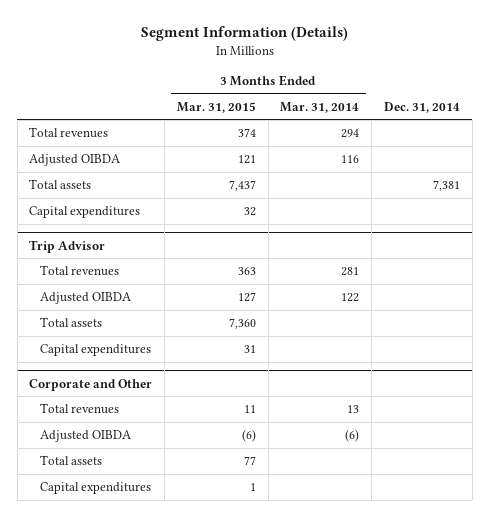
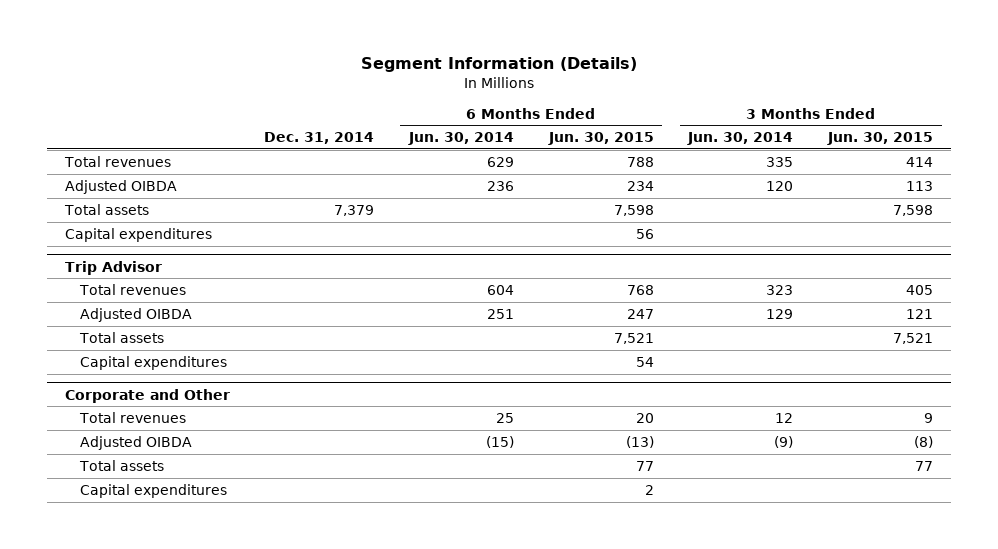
- | 3 Months Ended Mar. 31, 2015 | 3 Months Ended Mar. 31, 2014 | Dec. 31, 2014
+ | Dec. 31, 2014 | 6 Months Ended Jun. 30, 2014 | 6 Months Ended Jun. 30, 2015 | 3 Months Ended Jun. 30, 2014 | 3 Months Ended Jun. 30, 2015
- Total assets | 7,437 | | 7,381
+ Total assets | 7,379 | | 7,598 | | 7,598

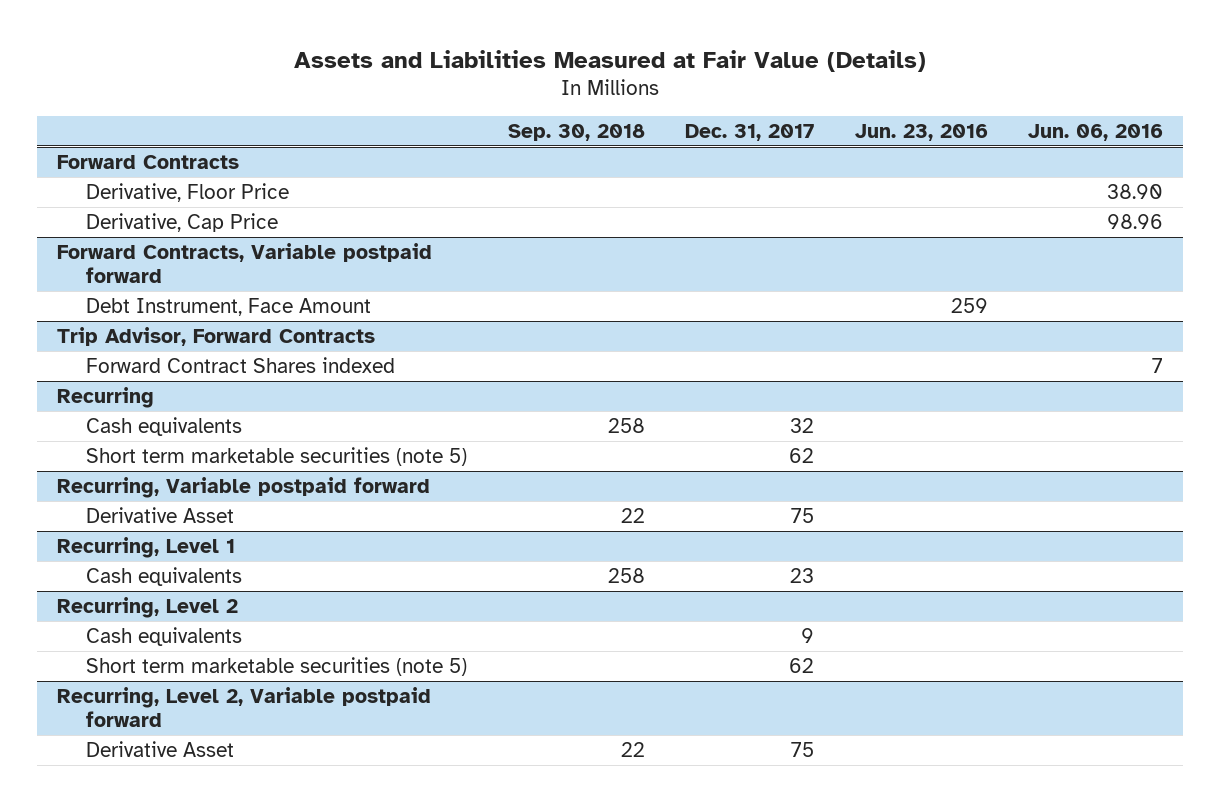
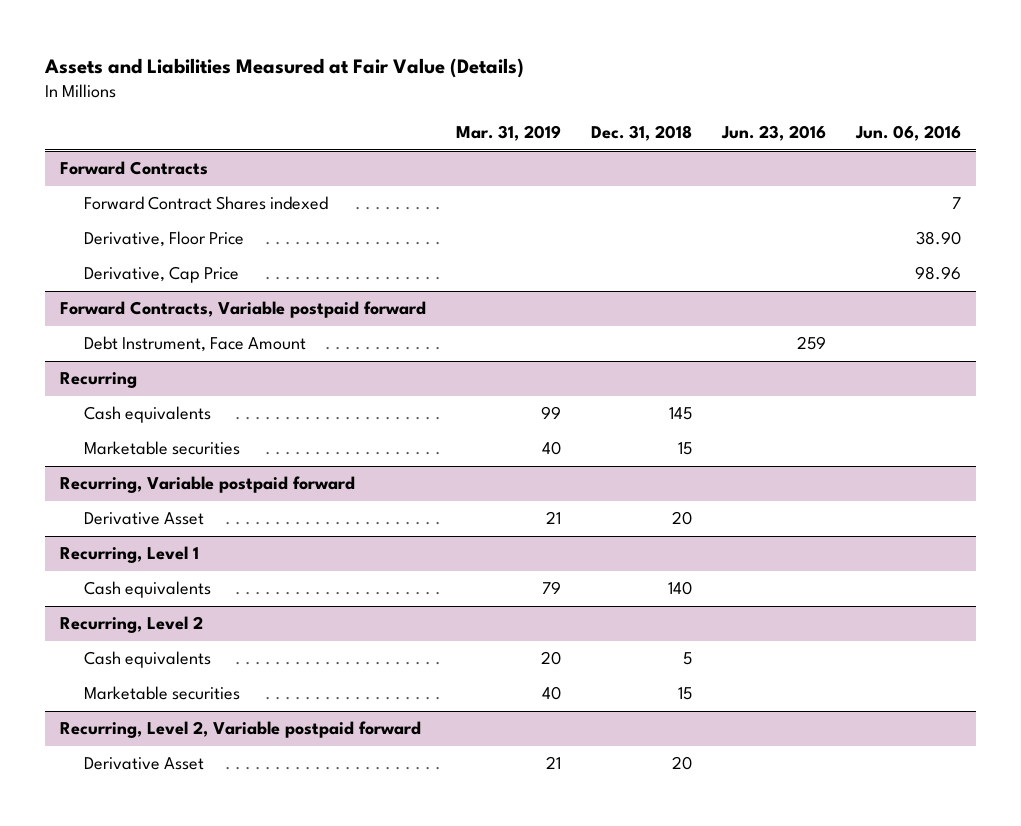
- | Sep. 30, 2018 | Dec. 31, 2017 | Jun. 23, 2016 | Jun. 06, 2016
+ | Mar. 31, 2019 | Dec. 31, 2018 | Jun. 23, 2016 | Jun. 06, 2016
@ Forward Contracts
+ Forward Contract Shares indexed | | | | 7
- Trip Advisor, Forward Contracts
- Forward Contract Shares indexed | | | | 7
@ Recurring
- Short term marketable securities (note 5) | | 62 | |
+ Marketable securities | 40 | 15 | |
@ Recurring, Level 2
- Short term marketable securities (note 5) | | 62 | |
+ Marketable securities | 40 | 15 | |

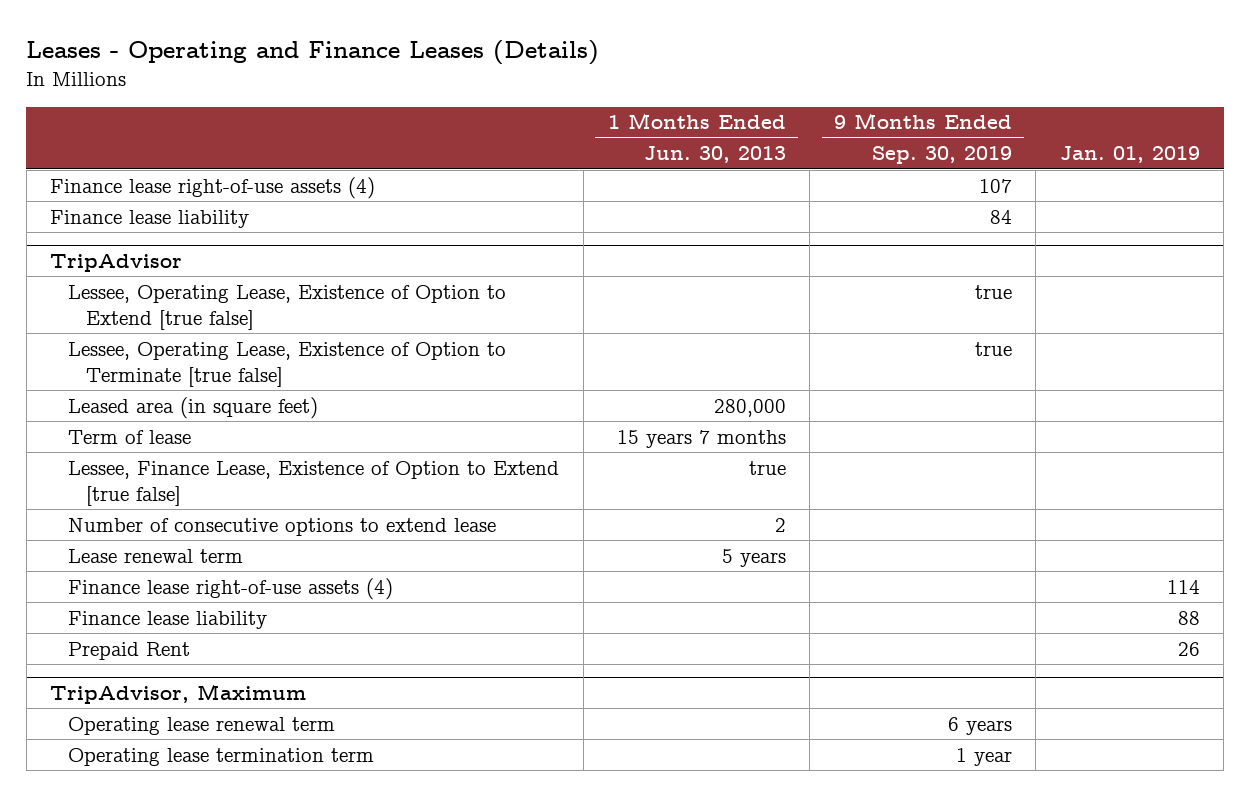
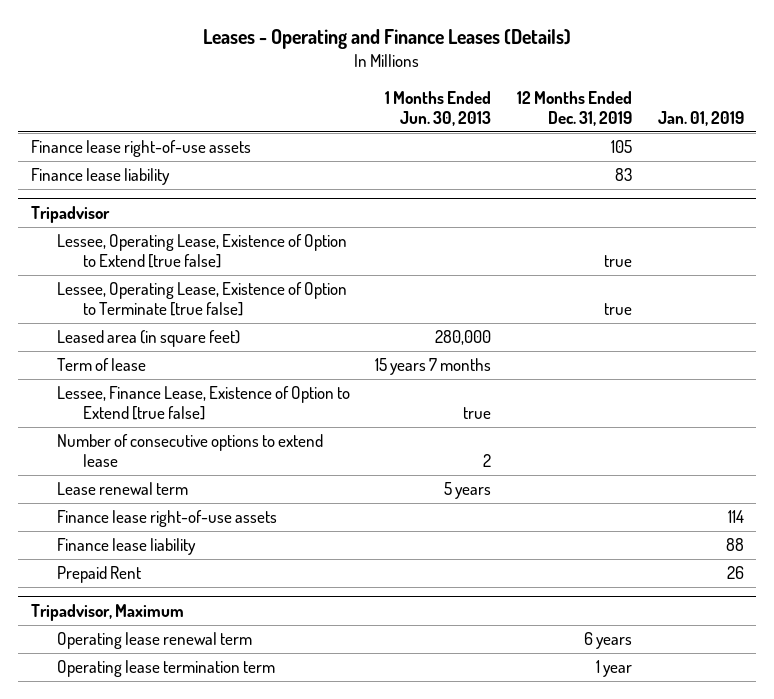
- | 1 Months Ended Jun. 30, 2013 | 9 Months Ended Sep. 30, 2019 | Jan. 01, 2019
+ | 1 Months Ended Jun. 30, 2013 | 12 Months Ended Dec. 31, 2019 | Jan. 01, 2019
- Finance lease right-of-use assets (4) | | 107 |
+ Finance lease right-of-use assets | | 105 |
- TripAdvisor
+ Tripadvisor
- Finance lease right-of-use assets (4) | | | 114
+ Finance lease right-of-use assets | | | 114
- TripAdvisor, Maximum
+ Tripadvisor, Maximum

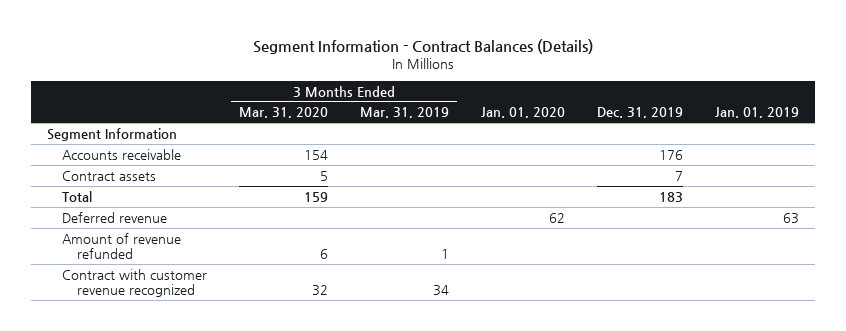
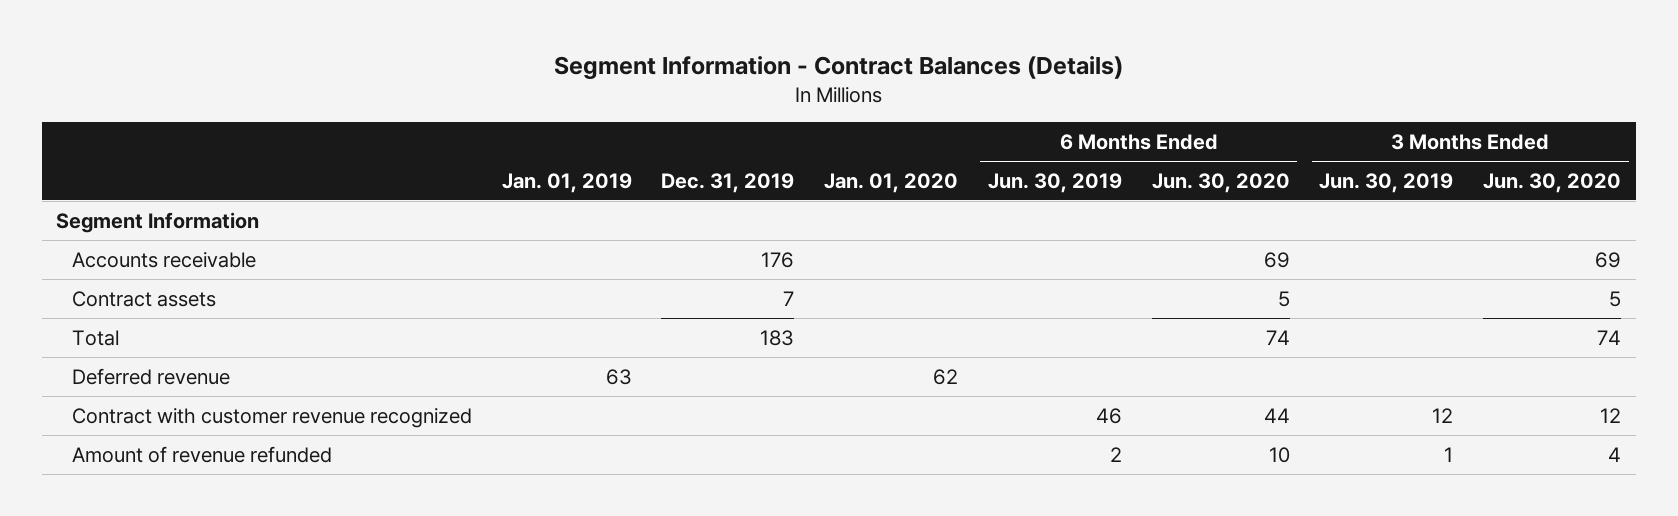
- | 3 Months Ended Mar. 31, 2020 | 3 Months Ended Mar. 31, 2019 | Jan. 01, 2020 | Dec. 31, 2019 | Jan. 01, 2019
+ | Jan. 01, 2019 | Dec. 31, 2019 | Jan. 01, 2020 | 6 Months Ended Jun. 30, 2019 | 6 Months Ended Jun. 30, 2020 | 3 Months Ended Jun. 30, 2019 | 3 Months Ended Jun. 30, 2020
moved down: Amount of revenue refunded | | | | 2 | 10 | 1 | 4

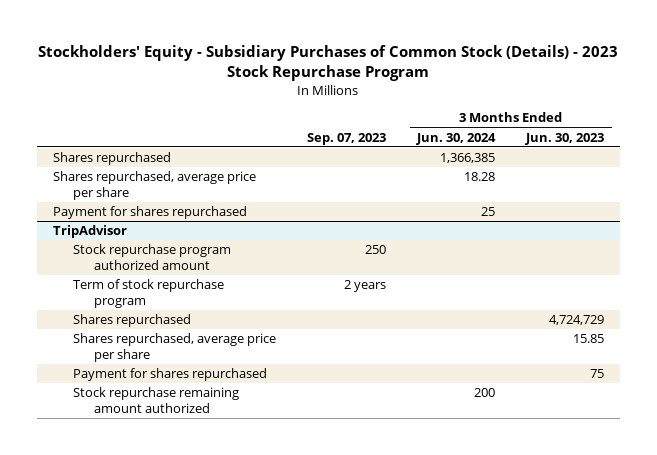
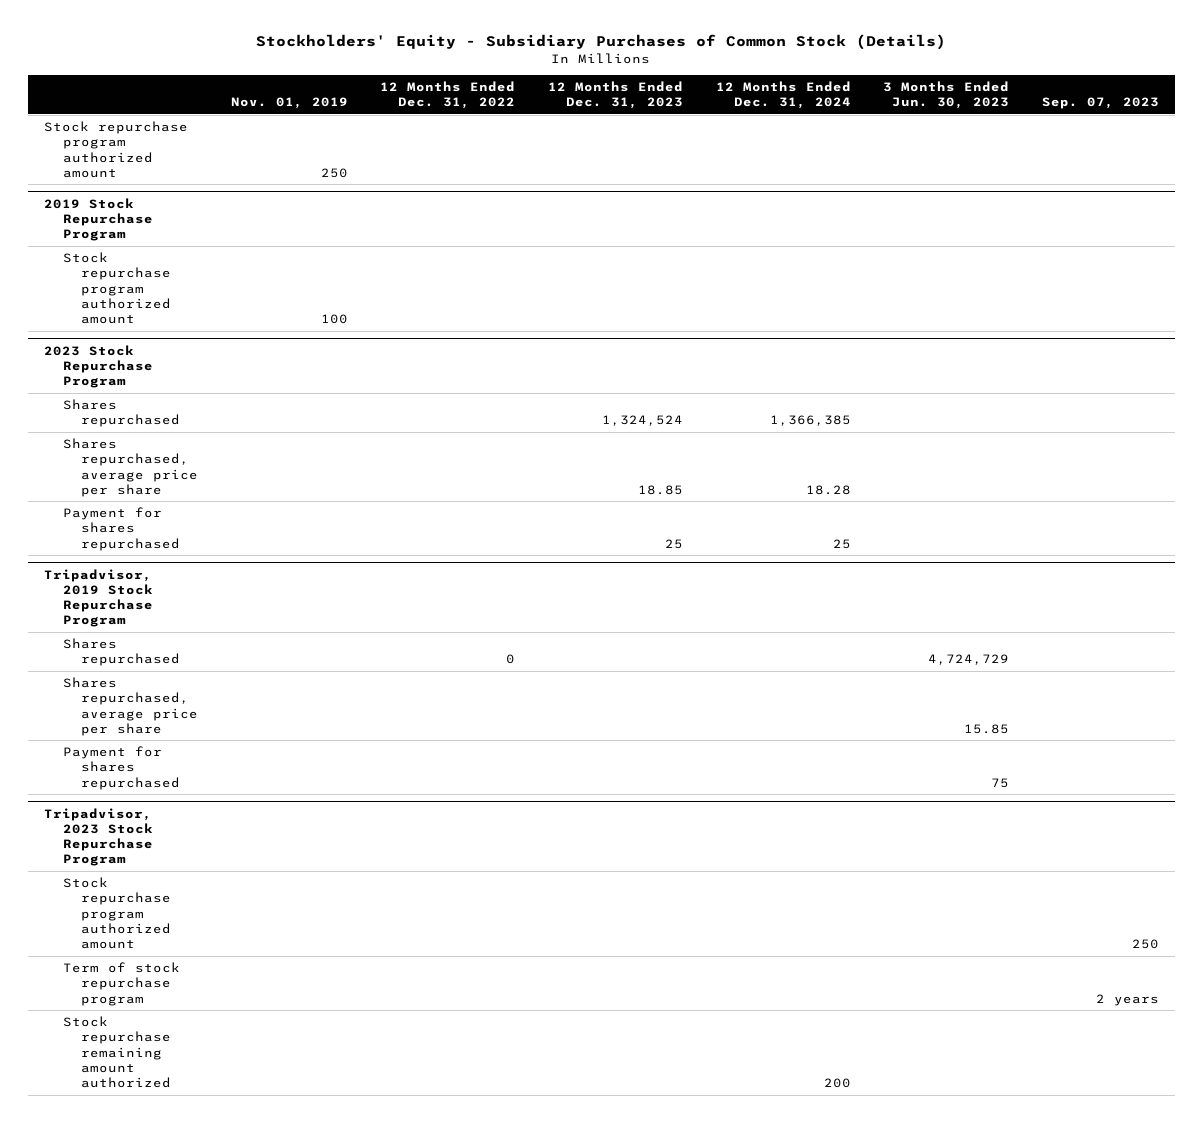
- Stockholders' Equity - Subsidiary Purchases of Common Stock (Details) - 2023 Stock Repurchase Program
+ Stockholders' Equity - Subsidiary Purchases of Common Stock (Details)
- | Sep. 07, 2023 | 3 Months Ended Jun. 30, 2024 | 3 Months Ended Jun. 30, 2023
+ | Nov. 01, 2019 | 12 Months Ended Dec. 31, 2022 | 12 Months Ended Dec. 31, 2023 | 12 Months Ended Dec. 31, 2024 | 3 Months Ended Jun. 30, 2023 | Sep. 07, 2023
- Shares repurchased | | 1,366,385 |
- Shares repurchased, average price per share | | 18.28 |
- Payment for shares repurchased | | 25 |
- TripAdvisor
- Stock repurchase program authorized amount | 250 | |
- Term of stock repurchase program | 2 years | |
+ Stock repurchase program authorized amount | 250 | | | | |
+ 2019 Stock Repurchase Program
+ Stock repurchase program authorized amount | 100 | | | | |
+ 2023 Stock Repurchase Program
+ Shares repurchased | | | 1,324,524 | 1,366,385 | |
+ Shares repurchased, average price per share | | | 18.85 | 18.28 | |
+ Payment for shares repurchased | | | 25 | 25 | |
+ Tripadvisor, 2019 Stock Repurchase Program
- Stock repurchase remaining amount authorized | | 200 |
+ Tripadvisor, 2023 Stock Repurchase Program
+ Stock repurchase program authorized amount | | | | | | 250
+ Term of stock repurchase program | | | | | | 2 years
+ Stock repurchase remaining amount authorized | | | | 200 | |

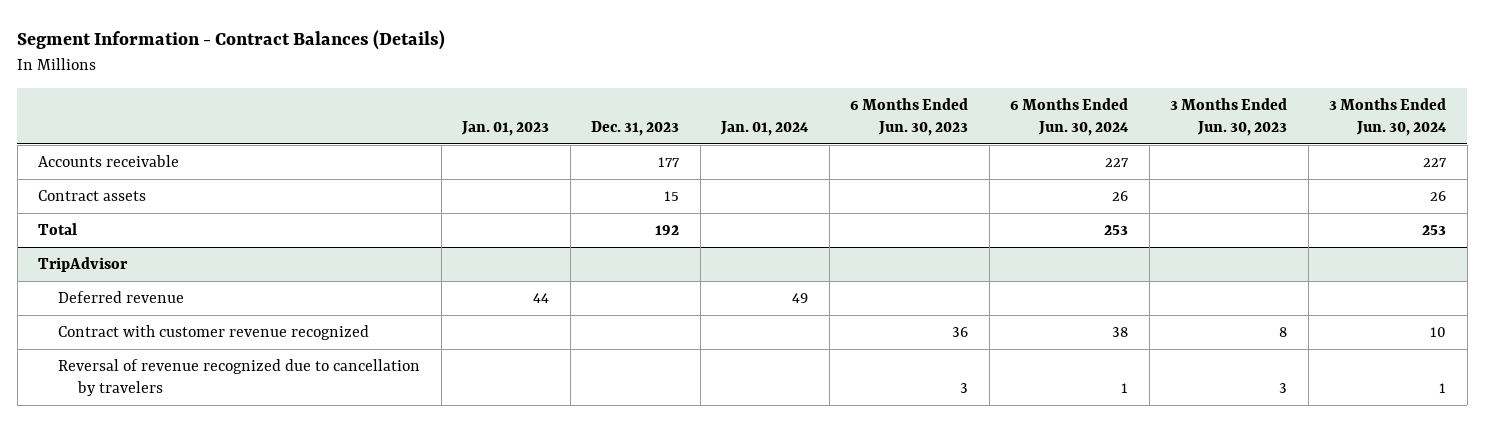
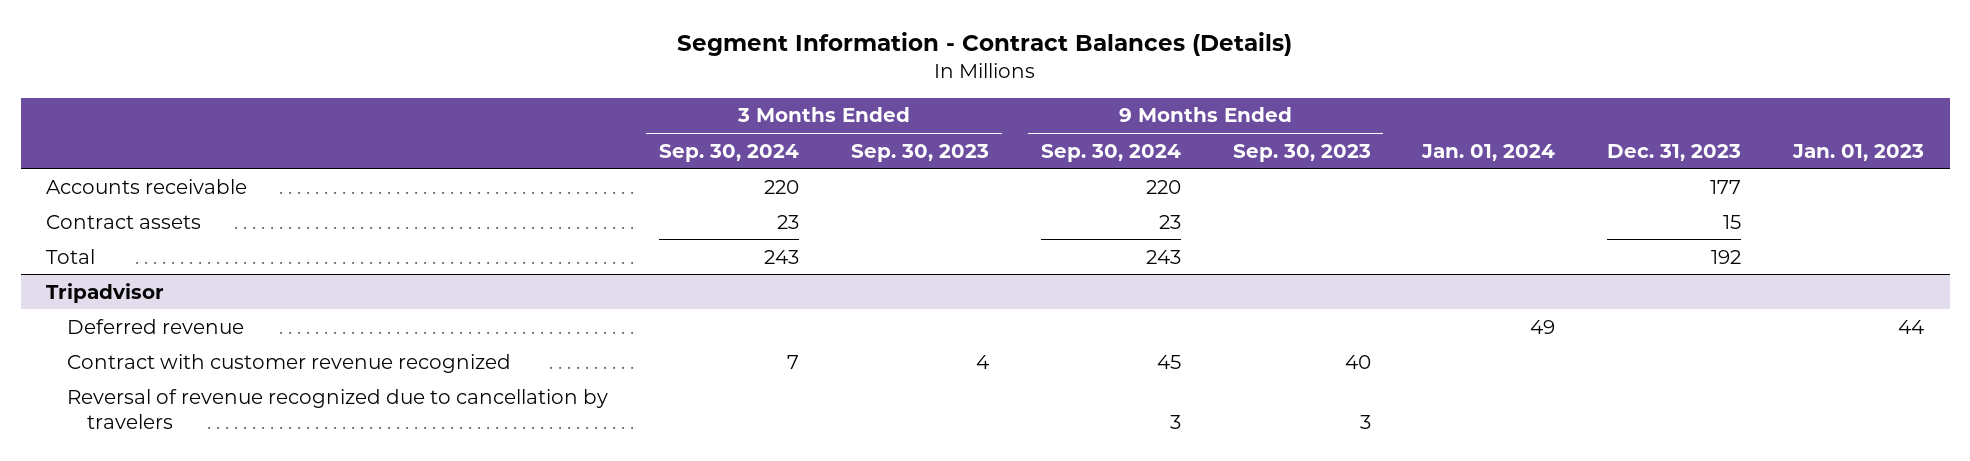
- | Jan. 01, 2023 | Dec. 31, 2023 | Jan. 01, 2024 | 6 Months Ended Jun. 30, 2023 | 6 Months Ended Jun. 30, 2024 | 3 Months Ended Jun. 30, 2023 | 3 Months Ended Jun. 30, 2024
+ | 3 Months Ended Sep. 30, 2024 | 3 Months Ended Sep. 30, 2023 | 9 Months Ended Sep. 30, 2024 | 9 Months Ended Sep. 30, 2023 | Jan. 01, 2024 | Dec. 31, 2023 | Jan. 01, 2023
- TripAdvisor
+ Tripadvisor

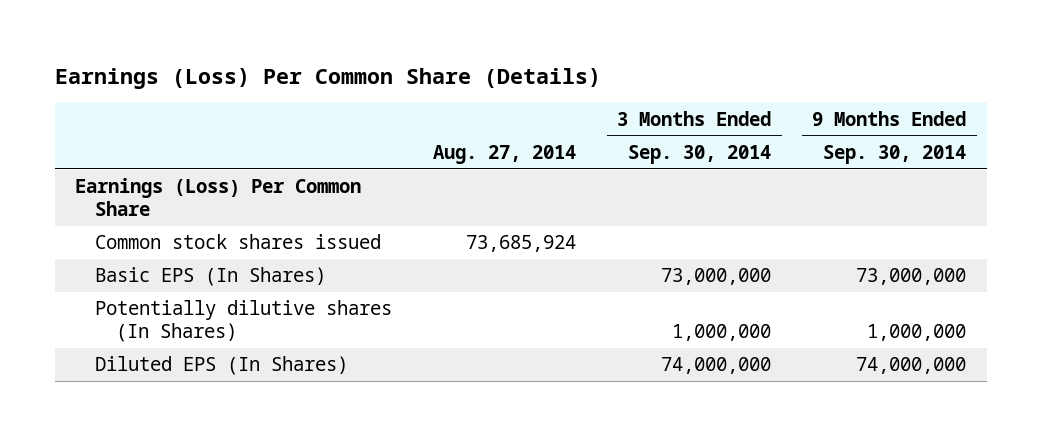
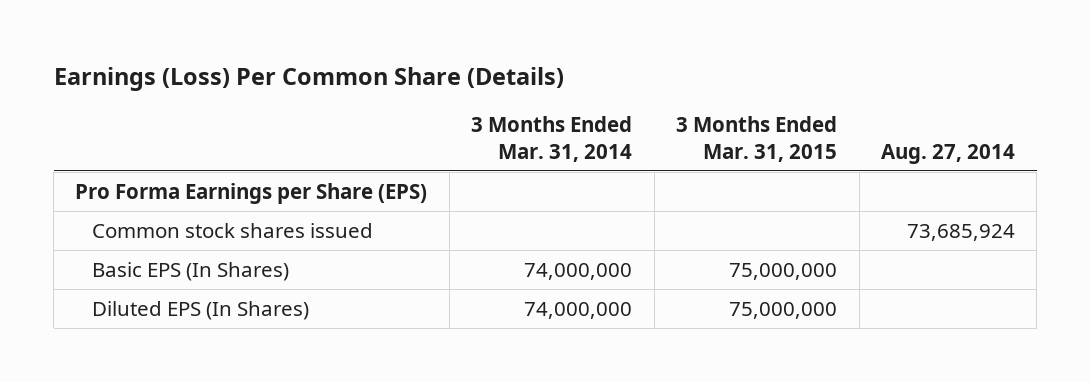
- | Aug. 27, 2014 | 3 Months Ended Sep. 30, 2014 | 9 Months Ended Sep. 30, 2014
+ | 3 Months Ended Mar. 31, 2014 | 3 Months Ended Mar. 31, 2015 | Aug. 27, 2014
- Earnings (Loss) Per Common Share
+ Pro Forma Earnings per Share (EPS)
- Potentially dilutive shares (In Shares) | | 1,000,000 | 1,000,000

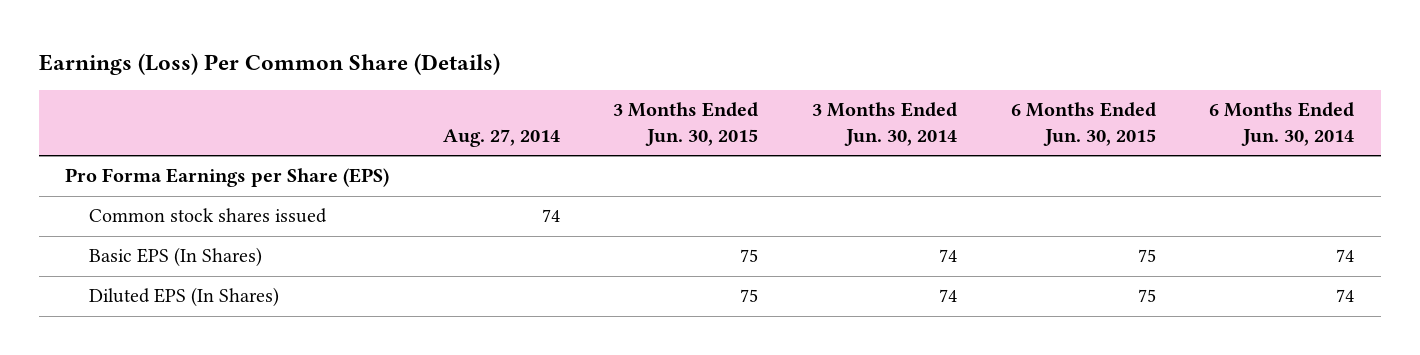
- | 3 Months Ended Mar. 31, 2014 | 3 Months Ended Mar. 31, 2015 | Aug. 27, 2014
+ | Aug. 27, 2014 | 3 Months Ended Jun. 30, 2015 | 3 Months Ended Jun. 30, 2014 | 6 Months Ended Jun. 30, 2015 | 6 Months Ended Jun. 30, 2014
- Common stock shares issued | | | 73,685,924
+ Common stock shares issued | 74 | | | |

